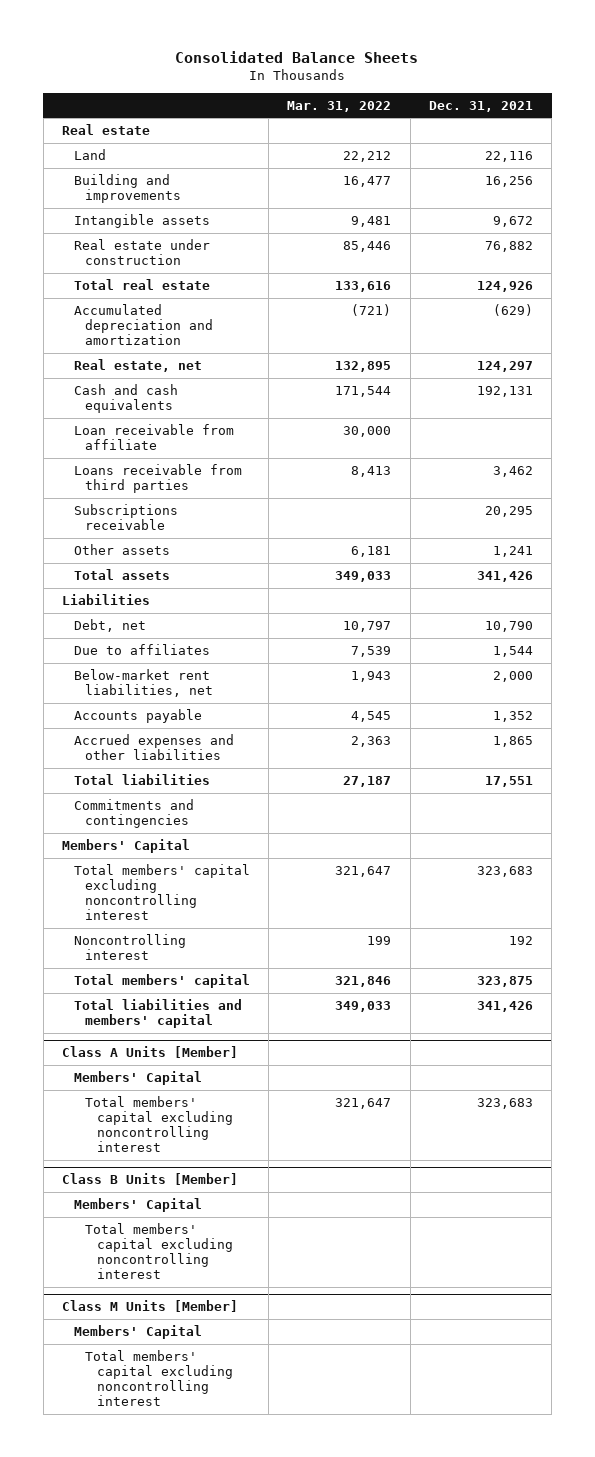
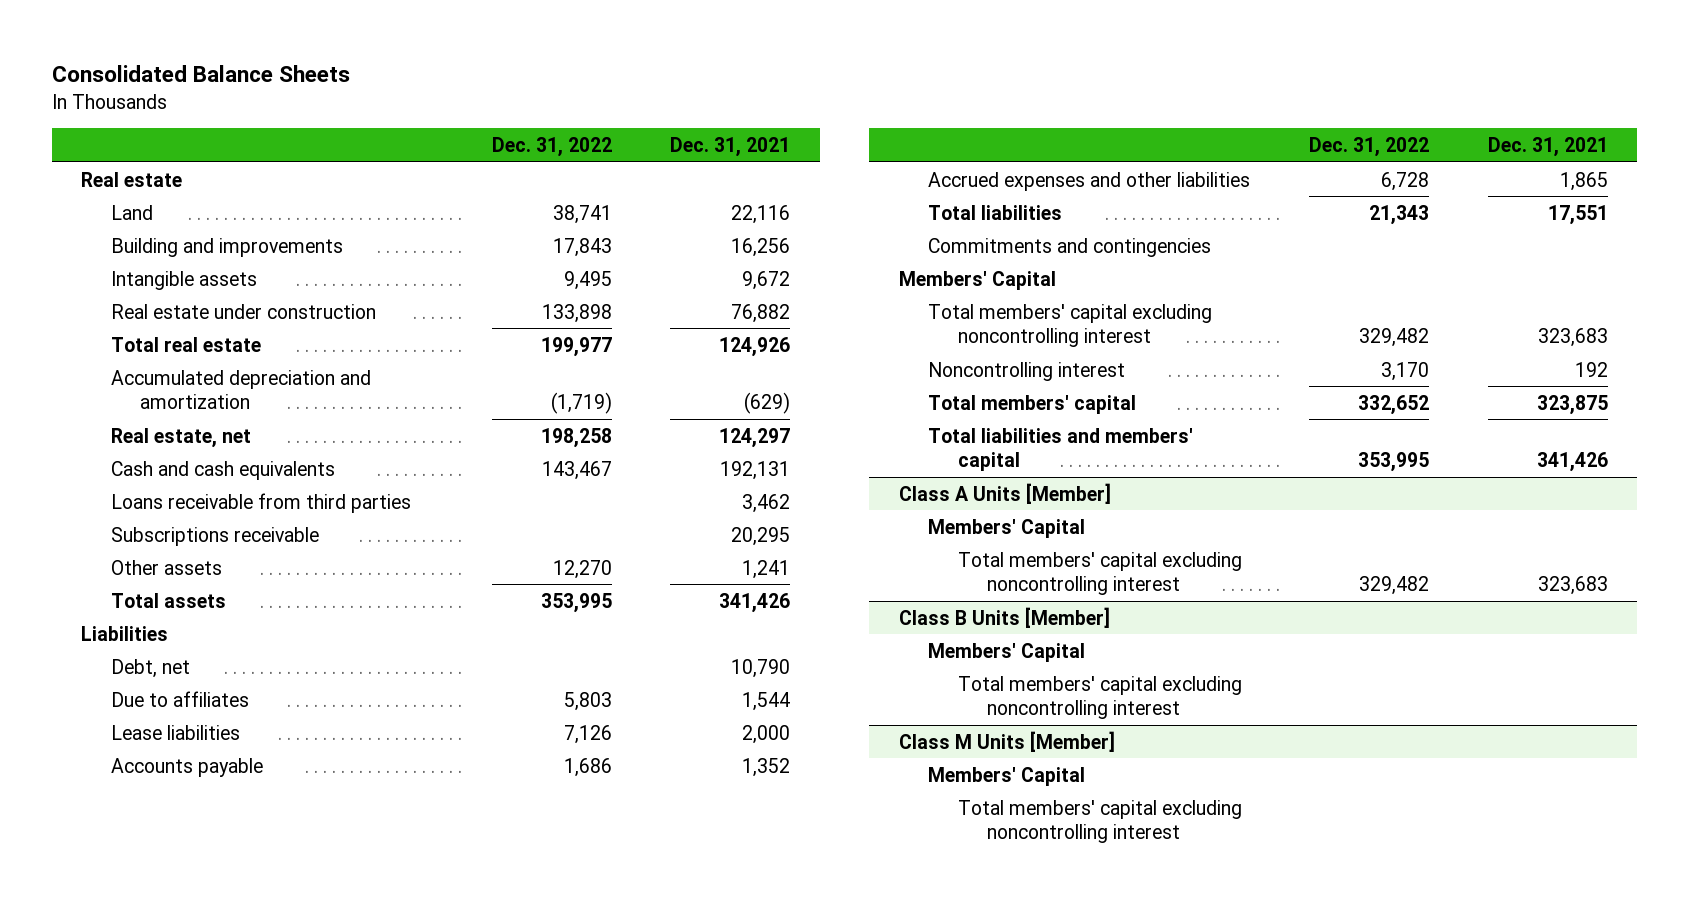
- | Mar. 31, 2022 | Dec. 31, 2021
+ | Dec. 31, 2022 | Dec. 31, 2021
- Loan receivable from affiliate | 30,000 |
- Below-market rent liabilities, net | 1,943 | 2,000
+ Lease liabilities | 7,126 | 2,000

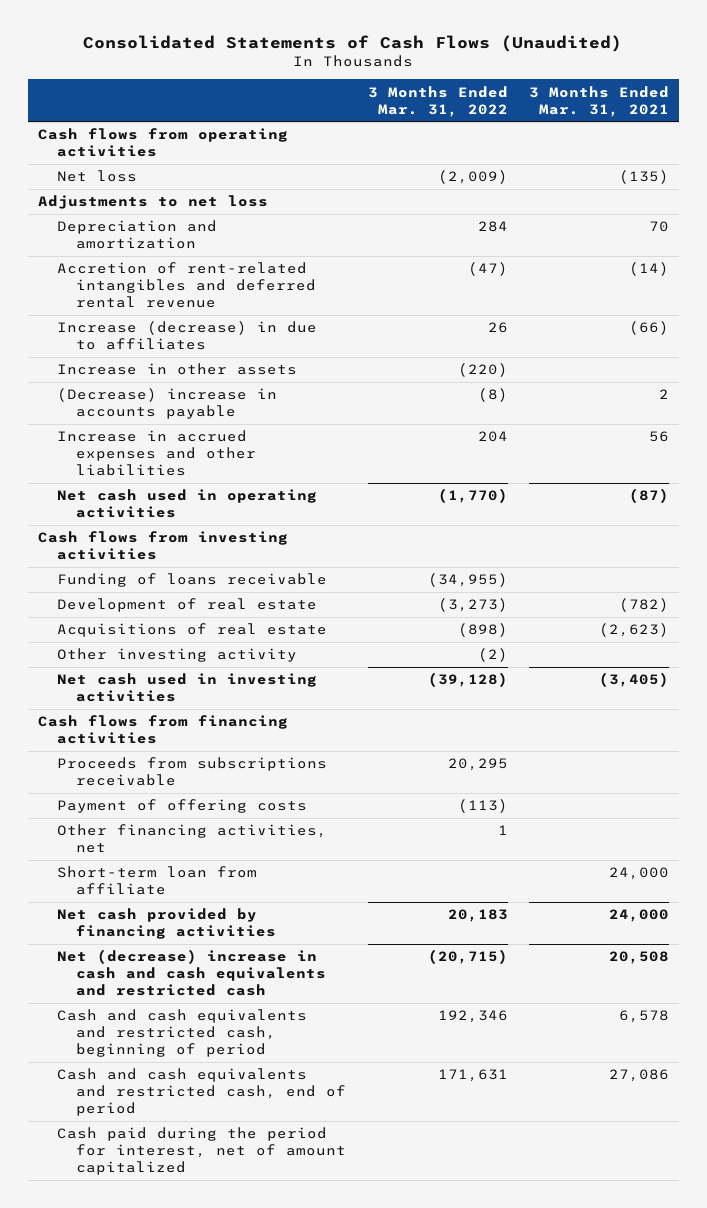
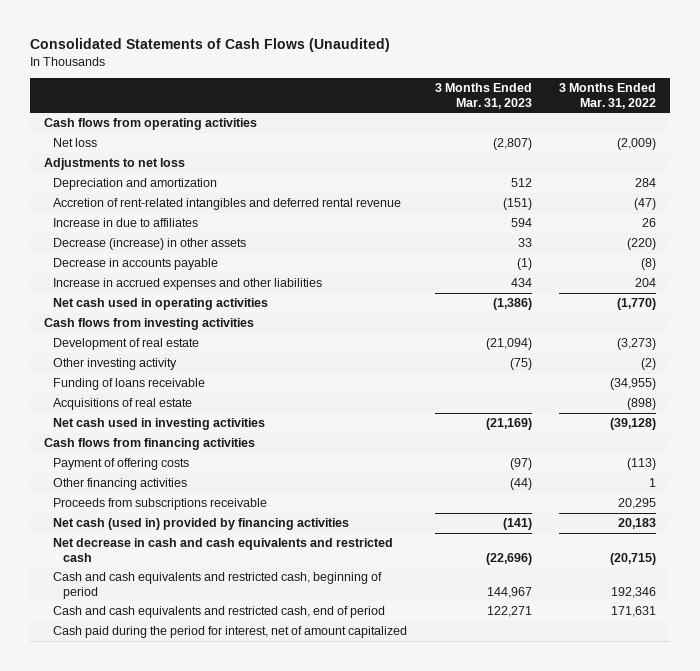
- | 3 Months Ended Mar. 31, 2022 | 3 Months Ended Mar. 31, 2021
+ | 3 Months Ended Mar. 31, 2023 | 3 Months Ended Mar. 31, 2022
- Increase (decrease) in due to affiliates | 26 | (66)
- Increase in other assets | (220) |
- (Decrease) increase in accounts payable | (8) | 2
+ Increase in due to affiliates | 594 | 26
+ Decrease (increase) in other assets | 33 | (220)
+ Decrease in accounts payable | (1) | (8)
moved down: Funding of loans receivable | | (34,955)
moved down: Acquisitions of real estate | | (898)
- Other financing activities, net | 1 |
- Short-term loan from affiliate | | 24,000
- Net cash provided by financing activities | 20,183 | 24,000
- Net (decrease) increase in cash and cash equivalents and restricted cash | (20,715) | 20,508
+ Other financing activities | (44) | 1
moved down: Proceeds from subscriptions receivable | | 20,295
+ Net cash (used in) provided by financing activities | (141) | 20,183
+ Net decrease in cash and cash equivalents and restricted cash | (22,696) | (20,715)

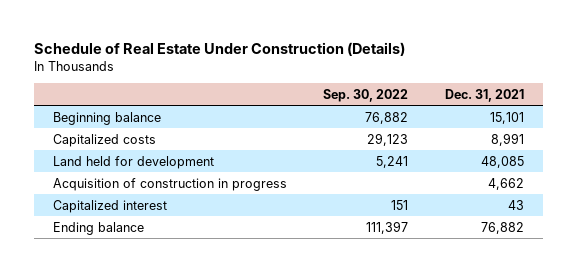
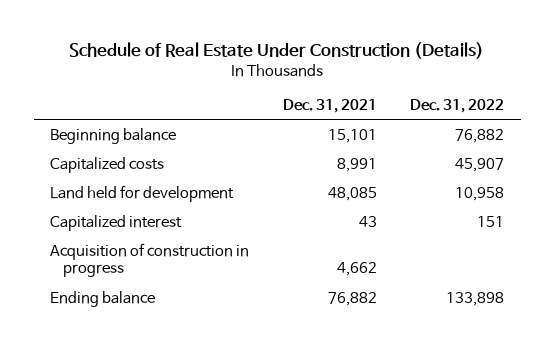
- | Sep. 30, 2022 | Dec. 31, 2021
+ | Dec. 31, 2021 | Dec. 31, 2022
moved down: Acquisition of construction in progress | 4,662 |

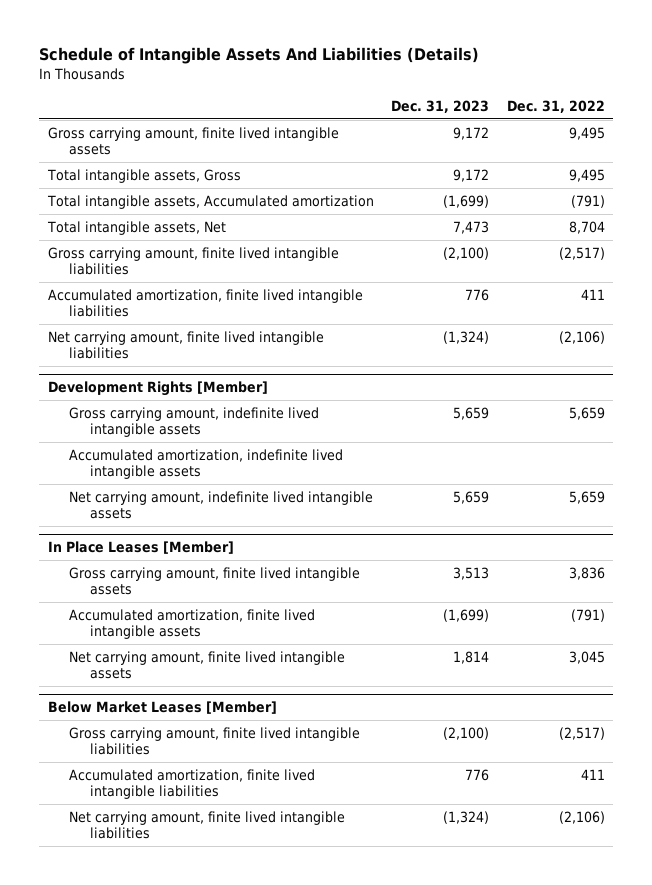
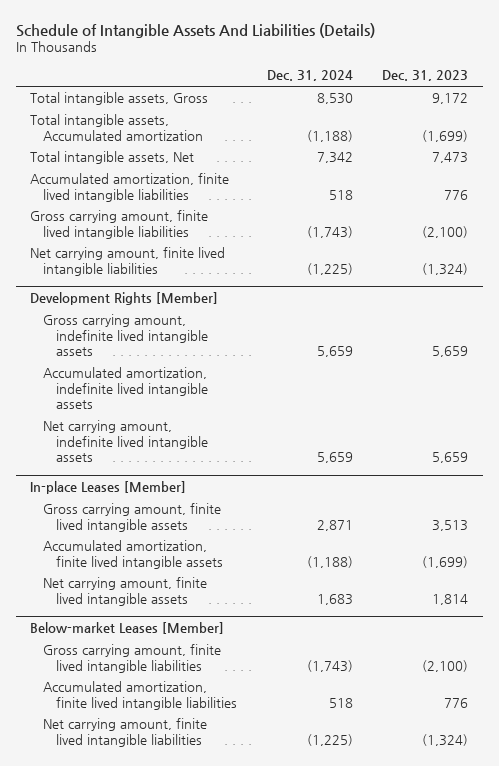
- | Dec. 31, 2023 | Dec. 31, 2022
+ | Dec. 31, 2024 | Dec. 31, 2023
- Gross carrying amount, finite lived intangible assets | 9,172 | 9,495
moved down: Gross carrying amount, finite lived intangible liabilities | (1,743) | (2,100)
- In Place Leases [Member]
+ In-place Leases [Member]
- Below Market Leases [Member]
+ Below-market Leases [Member]

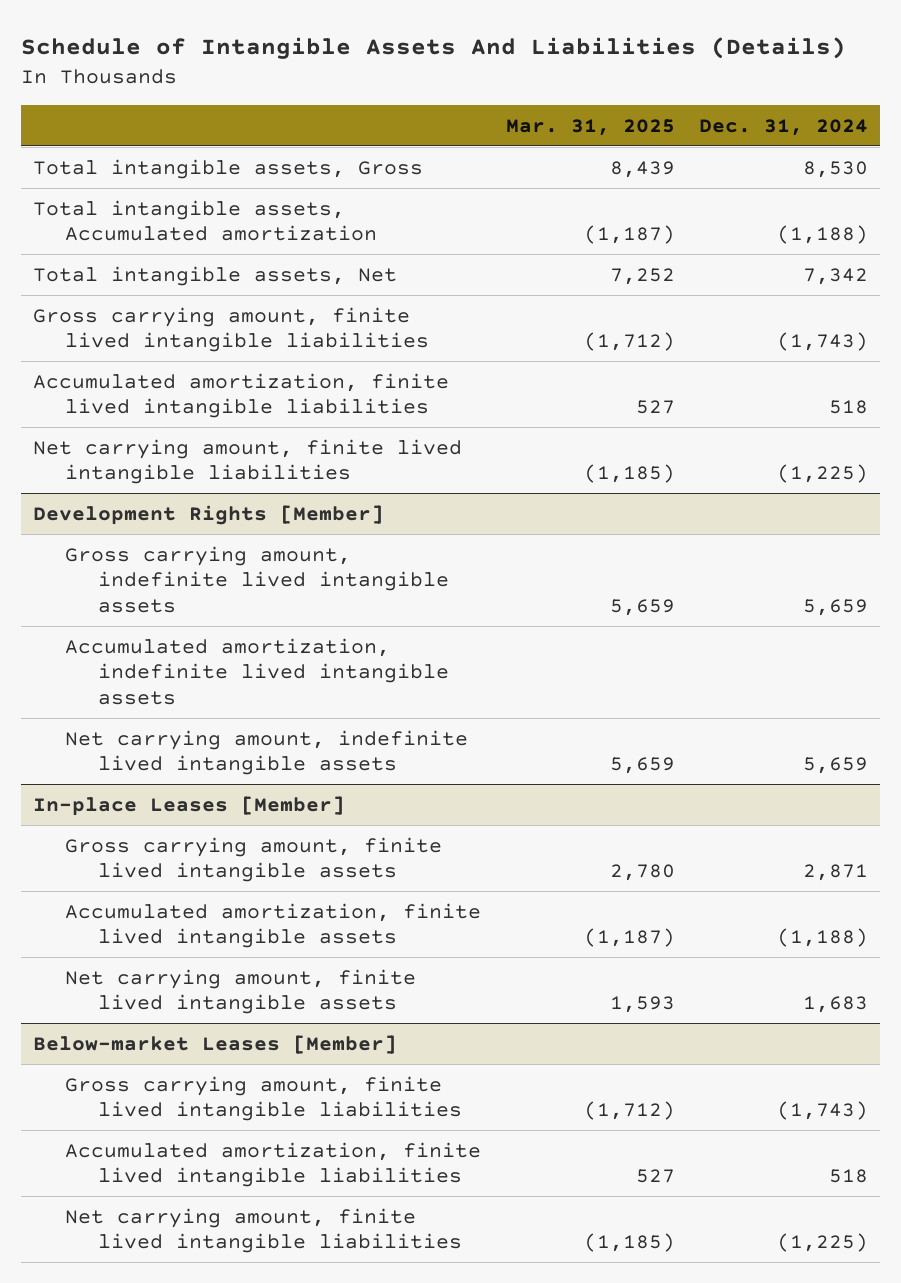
- | Dec. 31, 2024 | Dec. 31, 2023
+ | Mar. 31, 2025 | Dec. 31, 2024
moved down: Accumulated amortization, finite lived intangible liabilities | 527 | 518

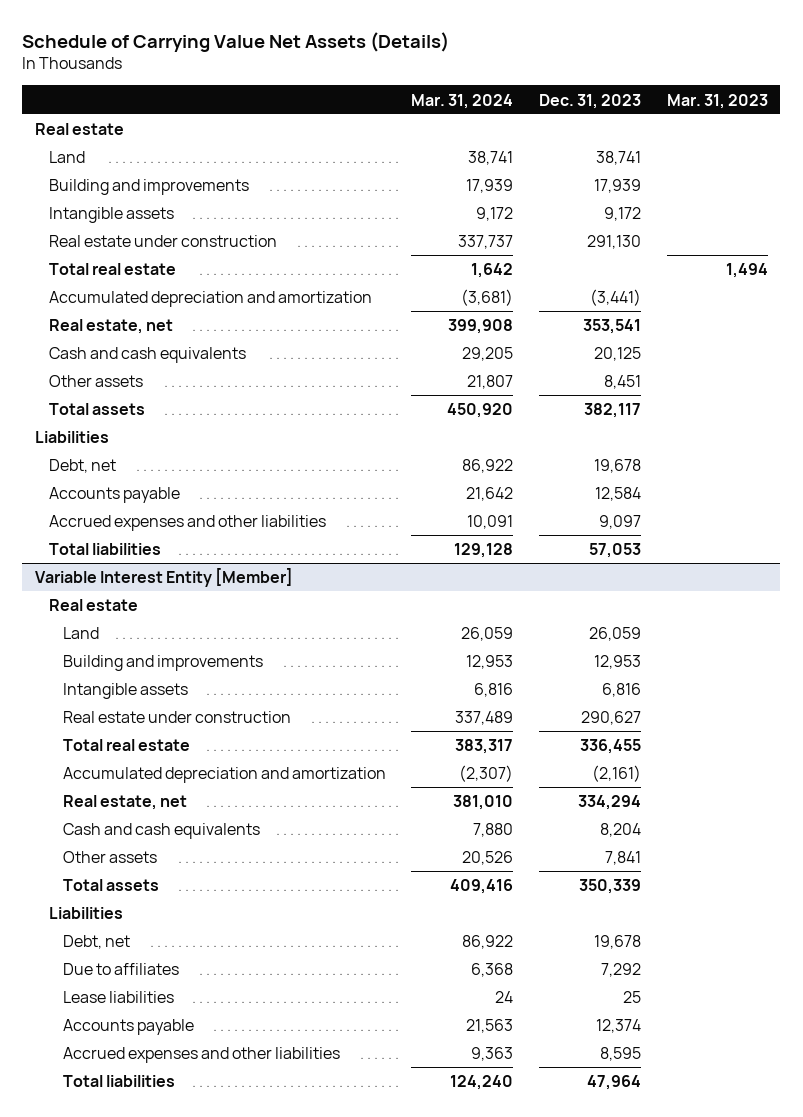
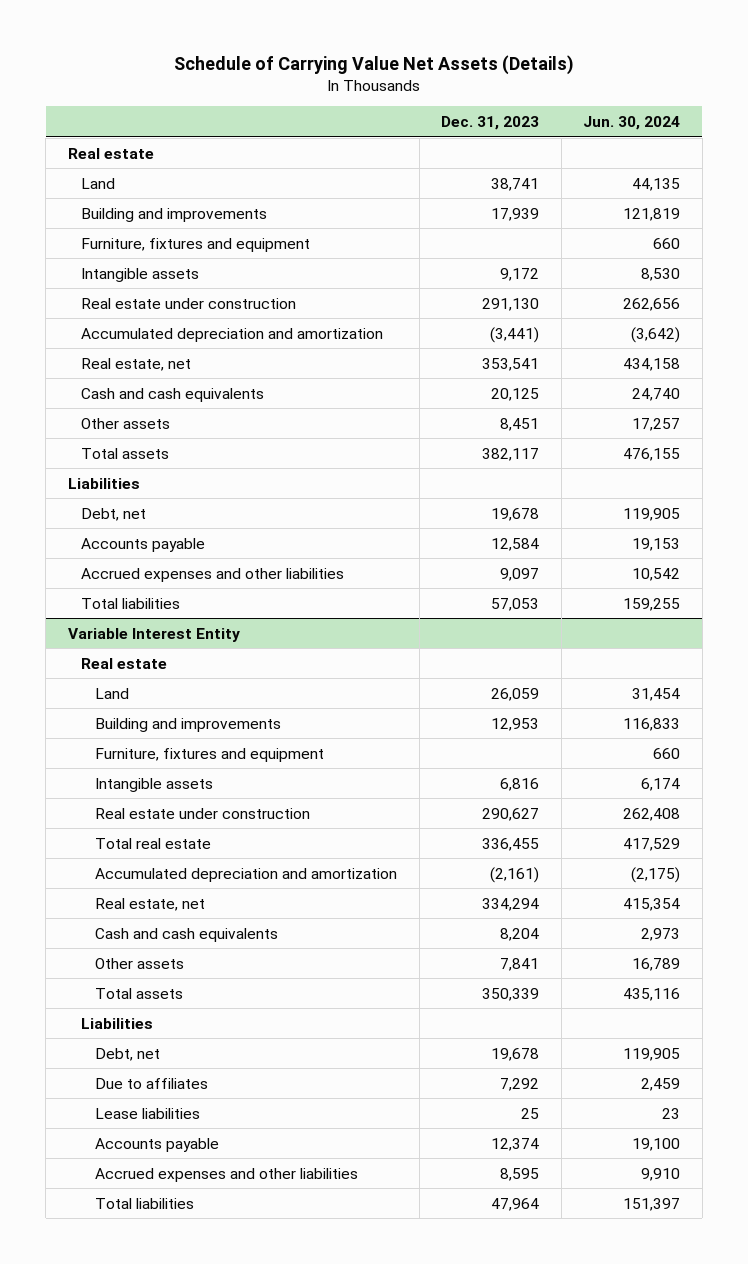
- | Mar. 31, 2024 | Dec. 31, 2023 | Mar. 31, 2023
+ | Dec. 31, 2023 | Jun. 30, 2024
+ Furniture, fixtures and equipment | | 660
- Total real estate | 1,642 | | 1,494
- Variable Interest Entity [Member]
+ Variable Interest Entity
+ Furniture, fixtures and equipment | | 660

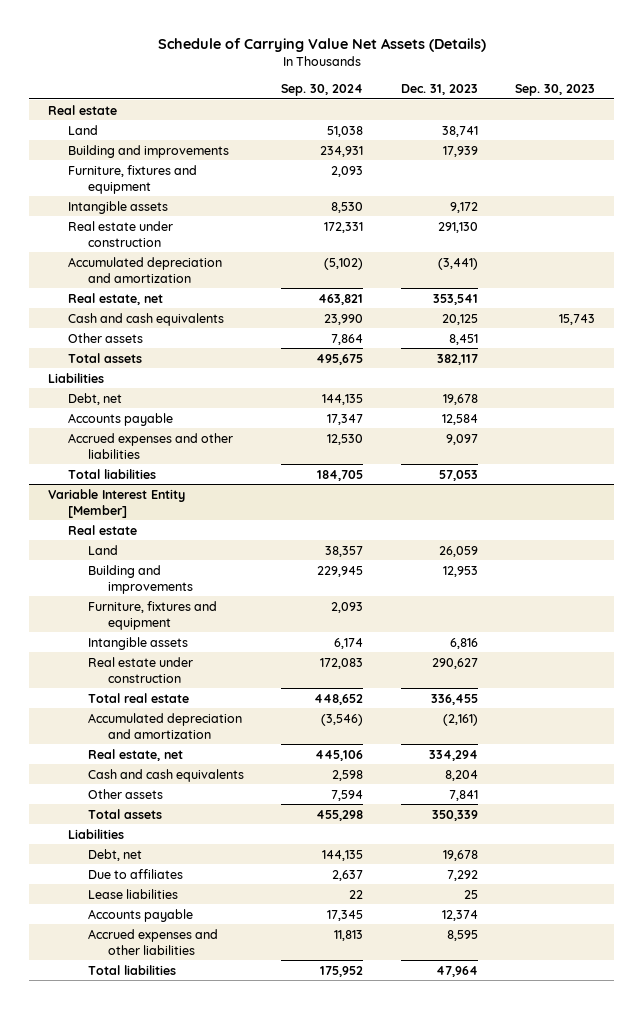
- | Dec. 31, 2023 | Jun. 30, 2024
+ | Sep. 30, 2024 | Dec. 31, 2023 | Sep. 30, 2023
- Variable Interest Entity
+ Variable Interest Entity [Member]

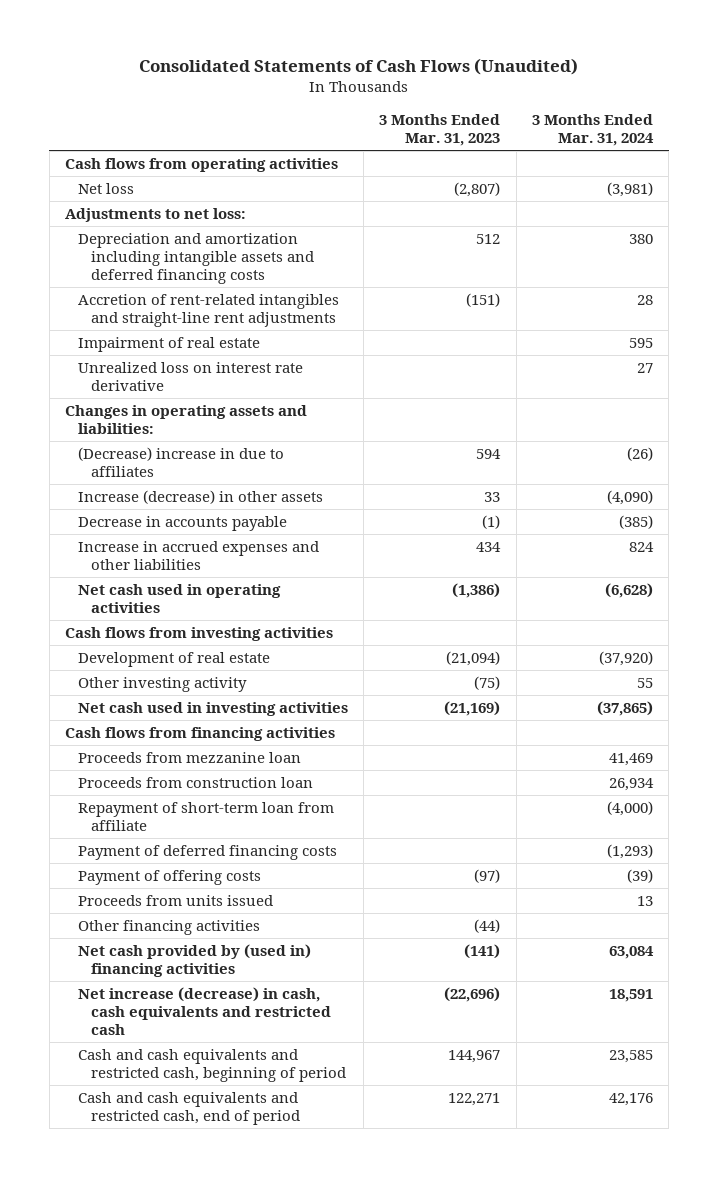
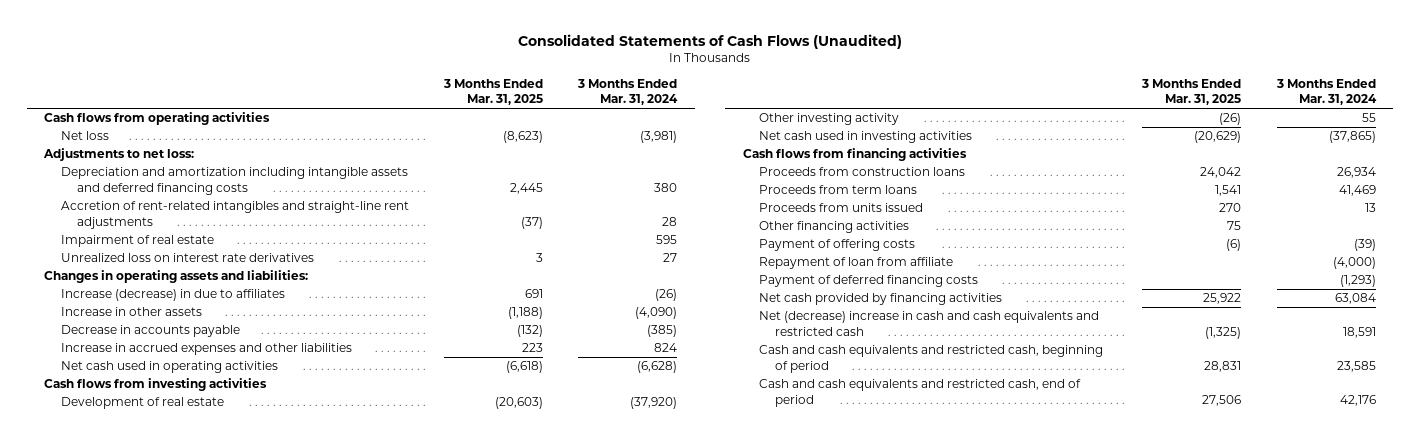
- | 3 Months Ended Mar. 31, 2023 | 3 Months Ended Mar. 31, 2024
+ | 3 Months Ended Mar. 31, 2025 | 3 Months Ended Mar. 31, 2024
- Unrealized loss on interest rate derivative | | 27
+ Unrealized loss on interest rate derivatives | 3 | 27
- (Decrease) increase in due to affiliates | 594 | (26)
- Increase (decrease) in other assets | 33 | (4,090)
+ Increase (decrease) in due to affiliates | 691 | (26)
+ Increase in other assets | (1,188) | (4,090)
- Proceeds from mezzanine loan | | 41,469
- Proceeds from construction loan | | 26,934
- Repayment of short-term loan from affiliate | | (4,000)
+ Proceeds from construction loans | 24,042 | 26,934
+ Proceeds from term loans | 1,541 | 41,469
- Net cash provided by (used in) financing activities | (141) | 63,084
- Net increase (decrease) in cash, cash equivalents and restricted cash | (22,696) | 18,591
moved down: Payment of offering costs | (6) | (39)
+ Repayment of loan from affiliate | | (4,000)
moved down: Payment of deferred financing costs | | (1,293)
+ Net cash provided by financing activities | 25,922 | 63,084
+ Net (decrease) increase in cash and cash equivalents and restricted cash | (1,325) | 18,591

